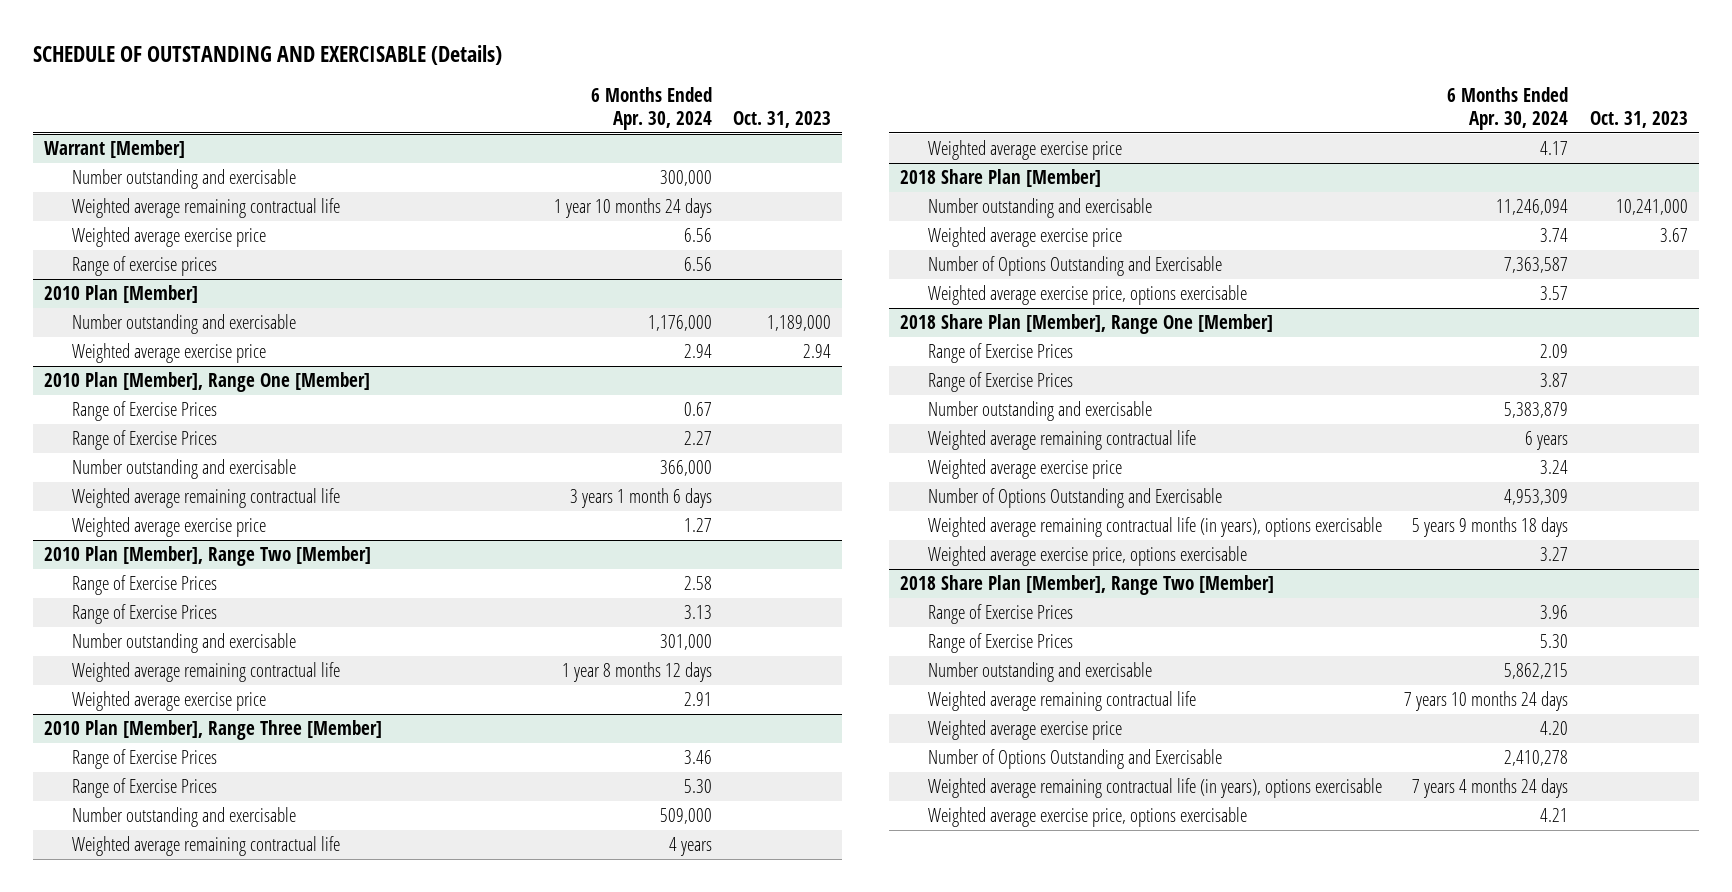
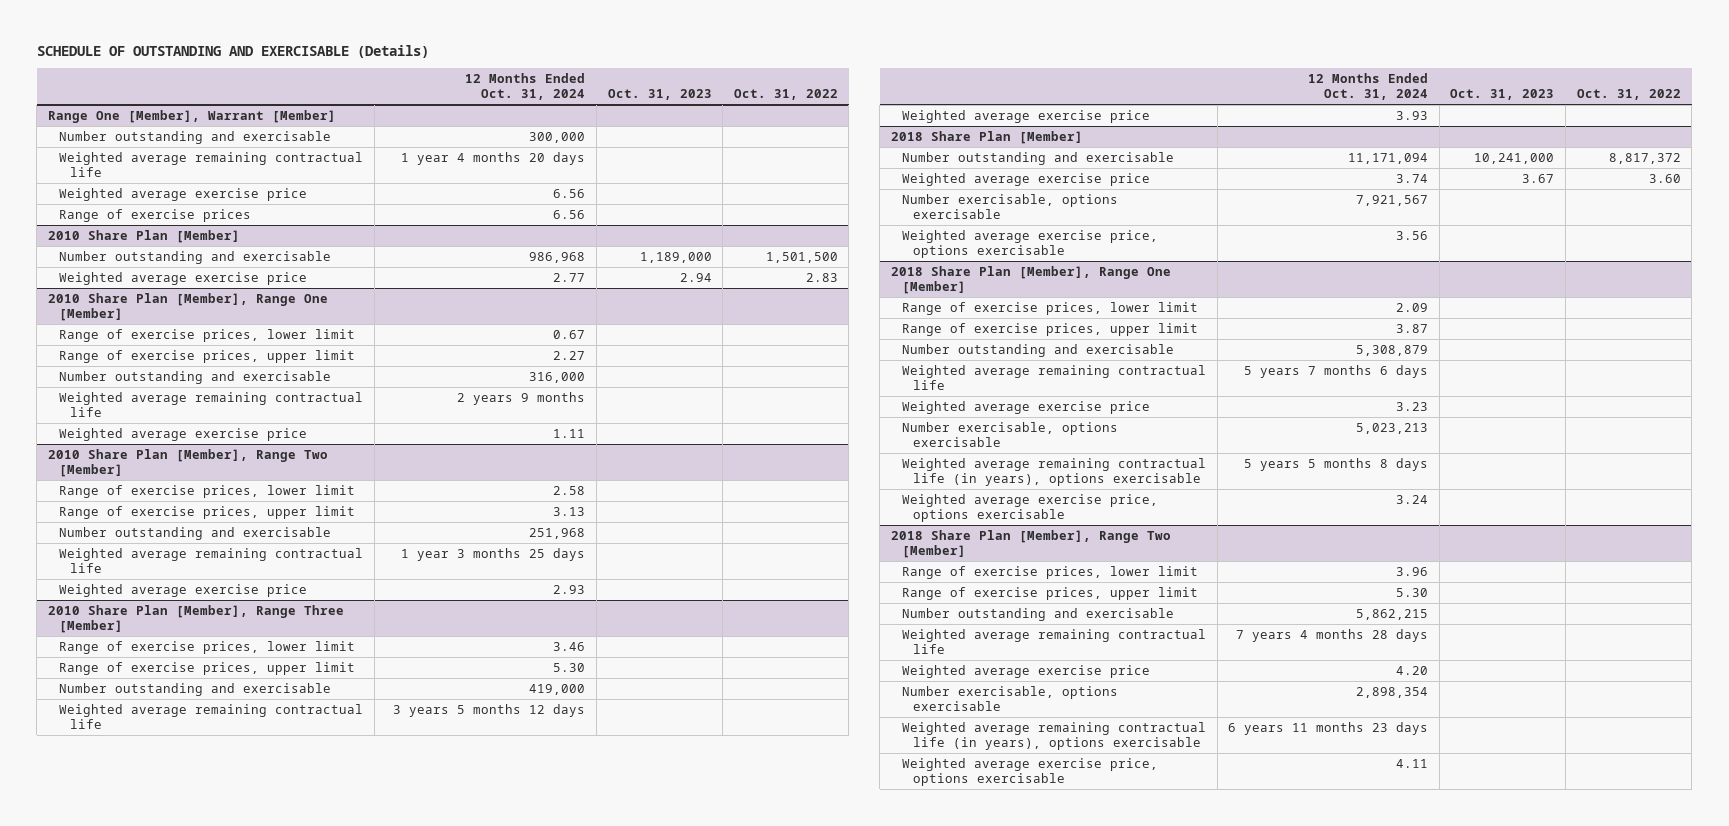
- | 6 Months Ended Apr. 30, 2024 | Oct. 31, 2023
+ | 12 Months Ended Oct. 31, 2024 | Oct. 31, 2023 | Oct. 31, 2022
- Warrant [Member]
+ Range One [Member], Warrant [Member]
- 2010 Plan [Member]
+ 2010 Share Plan [Member]
- 2010 Plan [Member], Range One [Member]
- Range of Exercise Prices | 0.67 |
- Range of Exercise Prices | 2.27 |
+ 2010 Share Plan [Member], Range One [Member]
+ Range of exercise prices, lower limit | 0.67 | |
+ Range of exercise prices, upper limit | 2.27 | |
- 2010 Plan [Member], Range Two [Member]
- Range of Exercise Prices | 2.58 |
- Range of Exercise Prices | 3.13 |
+ 2010 Share Plan [Member], Range Two [Member]
+ Range of exercise prices, lower limit | 2.58 | |
+ Range of exercise prices, upper limit | 3.13 | |
- 2010 Plan [Member], Range Three [Member]
- Range of Exercise Prices | 3.46 |
- Range of Exercise Prices | 5.30 |
+ 2010 Share Plan [Member], Range Three [Member]
+ Range of exercise prices, lower limit | 3.46 | |
+ Range of exercise prices, upper limit | 5.30 | |
@ 2018 Share Plan [Member]
- Number of Options Outstanding and Exercisable | 7,363,587 |
+ Number exercisable, options exercisable | 7,921,567 | |
@ 2018 Share Plan [Member], Range One [Member]
- Range of Exercise Prices | 2.09 |
- Range of Exercise Prices | 3.87 |
+ Range of exercise prices, lower limit | 2.09 | |
+ Range of exercise prices, upper limit | 3.87 | |
- Number of Options Outstanding and Exercisable | 4,953,309 |
+ Number exercisable, options exercisable | 5,023,213 | |
@ 2018 Share Plan [Member], Range Two [Member]
- Range of Exercise Prices | 3.96 |
- Range of Exercise Prices | 5.30 |
+ Range of exercise prices, lower limit | 3.96 | |
+ Range of exercise prices, upper limit | 5.30 | |
- Number of Options Outstanding and Exercisable | 2,410,278 |
+ Number exercisable, options exercisable | 2,898,354 | |

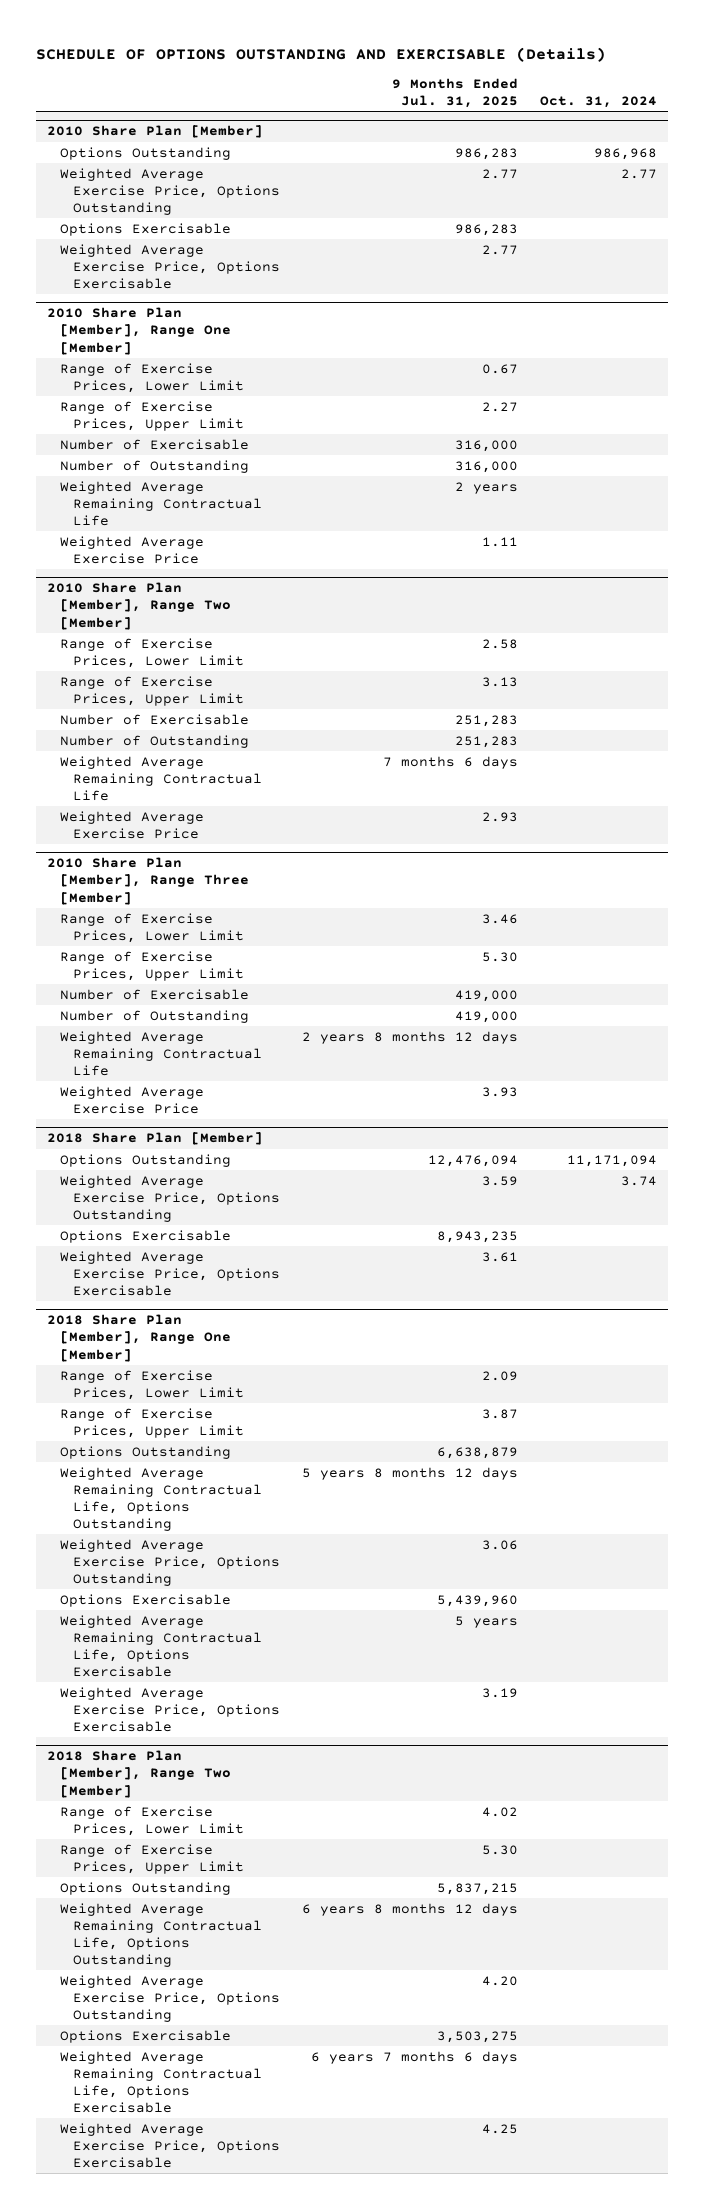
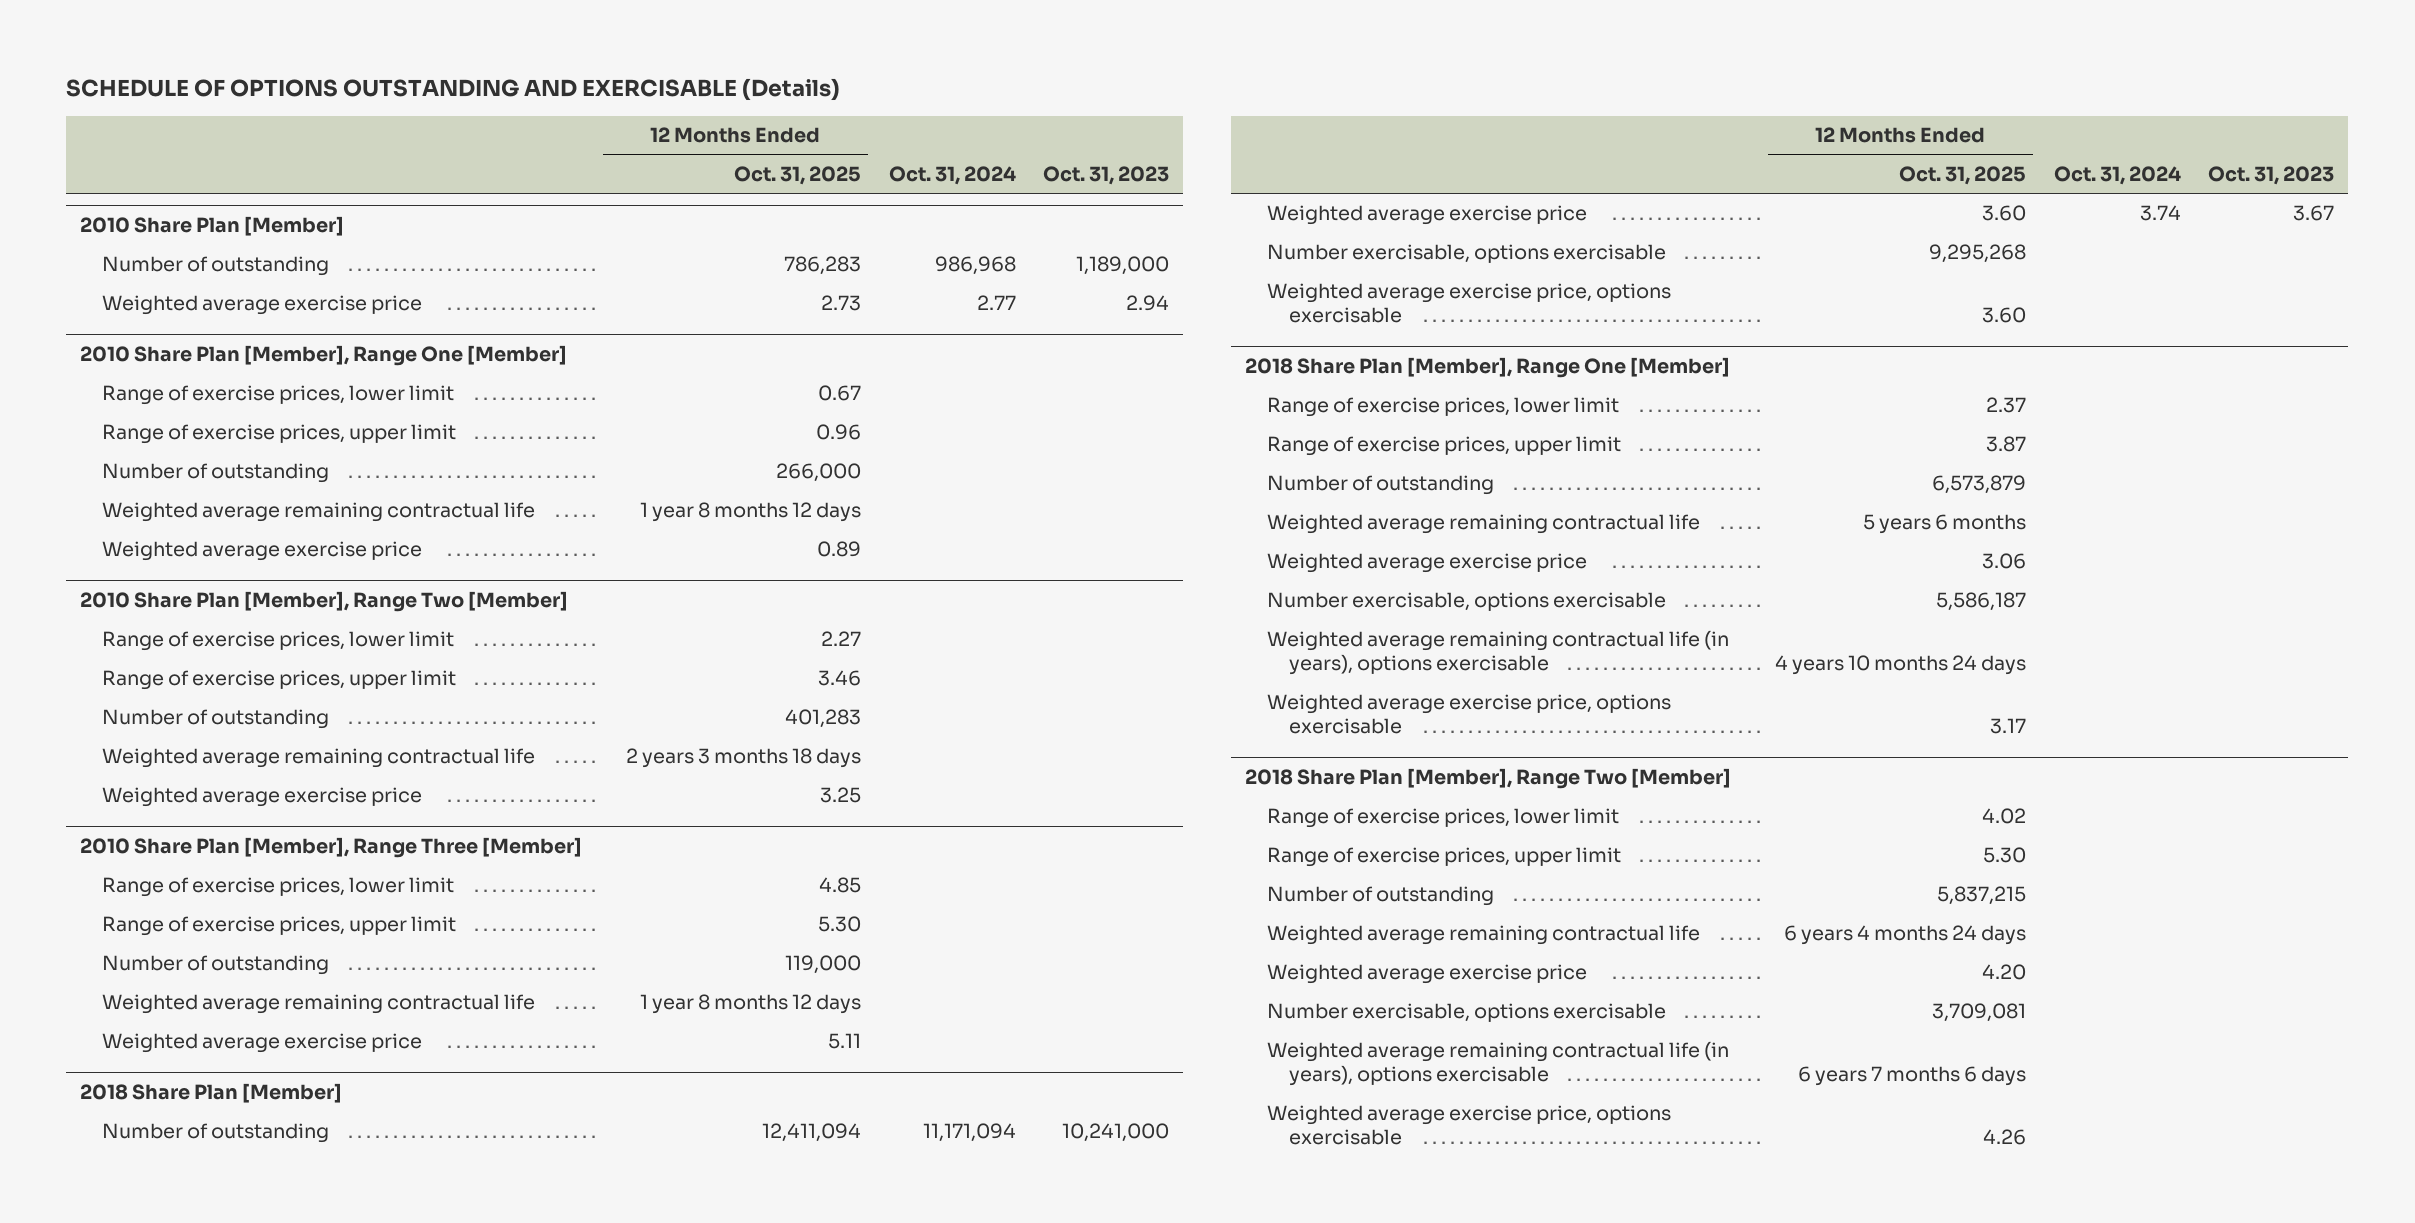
- | 9 Months Ended Jul. 31, 2025 | Oct. 31, 2024
+ | 12 Months Ended Oct. 31, 2025 | Oct. 31, 2024 | Oct. 31, 2023
@ 2010 Share Plan [Member]
- Options Outstanding | 986,283 | 986,968
- Weighted Average Exercise Price, Options Outstanding | 2.77 | 2.77
- Options Exercisable | 986,283 |
- Weighted Average Exercise Price, Options Exercisable | 2.77 |
+ Number of outstanding | 786,283 | 986,968 | 1,189,000
+ Weighted average exercise price | 2.73 | 2.77 | 2.94
@ 2010 Share Plan [Member], Range One [Member]
- Range of Exercise Prices, Lower Limit | 0.67 |
- Range of Exercise Prices, Upper Limit | 2.27 |
- Number of Exercisable | 316,000 |
- Number of Outstanding | 316,000 |
- Weighted Average Remaining Contractual Life | 2 years |
- Weighted Average Exercise Price | 1.11 |
+ Range of exercise prices, lower limit | 0.67 | |
+ Range of exercise prices, upper limit | 0.96 | |
+ Number of outstanding | 266,000 | |
+ Weighted average remaining contractual life | 1 year 8 months 12 days | |
+ Weighted average exercise price | 0.89 | |
@ 2010 Share Plan [Member], Range Two [Member]
- Range of Exercise Prices, Lower Limit | 2.58 |
- Range of Exercise Prices, Upper Limit | 3.13 |
- Number of Exercisable | 251,283 |
- Number of Outstanding | 251,283 |
- Weighted Average Remaining Contractual Life | 7 months 6 days |
- Weighted Average Exercise Price | 2.93 |
+ Range of exercise prices, lower limit | 2.27 | |
+ Range of exercise prices, upper limit | 3.46 | |
+ Number of outstanding | 401,283 | |
+ Weighted average remaining contractual life | 2 years 3 months 18 days | |
+ Weighted average exercise price | 3.25 | |
@ 2010 Share Plan [Member], Range Three [Member]
- Range of Exercise Prices, Lower Limit | 3.46 |
- Range of Exercise Prices, Upper Limit | 5.30 |
- Number of Exercisable | 419,000 |
- Number of Outstanding | 419,000 |
- Weighted Average Remaining Contractual Life | 2 years 8 months 12 days |
- Weighted Average Exercise Price | 3.93 |
+ Range of exercise prices, lower limit | 4.85 | |
+ Range of exercise prices, upper limit | 5.30 | |
+ Number of outstanding | 119,000 | |
+ Weighted average remaining contractual life | 1 year 8 months 12 days | |
+ Weighted average exercise price | 5.11 | |
@ 2018 Share Plan [Member]
- Options Outstanding | 12,476,094 | 11,171,094
- Weighted Average Exercise Price, Options Outstanding | 3.59 | 3.74
- Options Exercisable | 8,943,235 |
- Weighted Average Exercise Price, Options Exercisable | 3.61 |
+ Number of outstanding | 12,411,094 | 11,171,094 | 10,241,000
+ Weighted average exercise price | 3.60 | 3.74 | 3.67
+ Number exercisable, options exercisable | 9,295,268 | |
+ Weighted average exercise price, options exercisable | 3.60 | |
@ 2018 Share Plan [Member], Range One [Member]
- Range of Exercise Prices, Lower Limit | 2.09 |
- Range of Exercise Prices, Upper Limit | 3.87 |
- Options Outstanding | 6,638,879 |
- Weighted Average Remaining Contractual Life, Options Outstanding | 5 years 8 months 12 days |
- Weighted Average Exercise Price, Options Outstanding | 3.06 |
- Options Exercisable | 5,439,960 |
- Weighted Average Remaining Contractual Life, Options Exercisable | 5 years |
- Weighted Average Exercise Price, Options Exercisable | 3.19 |
+ Range of exercise prices, lower limit | 2.37 | |
+ Range of exercise prices, upper limit | 3.87 | |
+ Number of outstanding | 6,573,879 | |
+ Weighted average remaining contractual life | 5 years 6 months | |
+ Weighted average exercise price | 3.06 | |
+ Number exercisable, options exercisable | 5,586,187 | |
+ Weighted average remaining contractual life (in years), options exercisable | 4 years 10 months 24 days | |
+ Weighted average exercise price, options exercisable | 3.17 | |
@ 2018 Share Plan [Member], Range Two [Member]
- Range of Exercise Prices, Lower Limit | 4.02 |
- Range of Exercise Prices, Upper Limit | 5.30 |
- Options Outstanding | 5,837,215 |
- Weighted Average Remaining Contractual Life, Options Outstanding | 6 years 8 months 12 days |
- Weighted Average Exercise Price, Options Outstanding | 4.20 |
- Options Exercisable | 3,503,275 |
- Weighted Average Remaining Contractual Life, Options Exercisable | 6 years 7 months 6 days |
- Weighted Average Exercise Price, Options Exercisable | 4.25 |
+ Range of exercise prices, lower limit | 4.02 | |
+ Range of exercise prices, upper limit | 5.30 | |
+ Number of outstanding | 5,837,215 | |
+ Weighted average remaining contractual life | 6 years 4 months 24 days | |
+ Weighted average exercise price | 4.20 | |
+ Number exercisable, options exercisable | 3,709,081 | |
+ Weighted average remaining contractual life (in years), options exercisable | 6 years 7 months 6 days | |
+ Weighted average exercise price, options exercisable | 4.26 | |

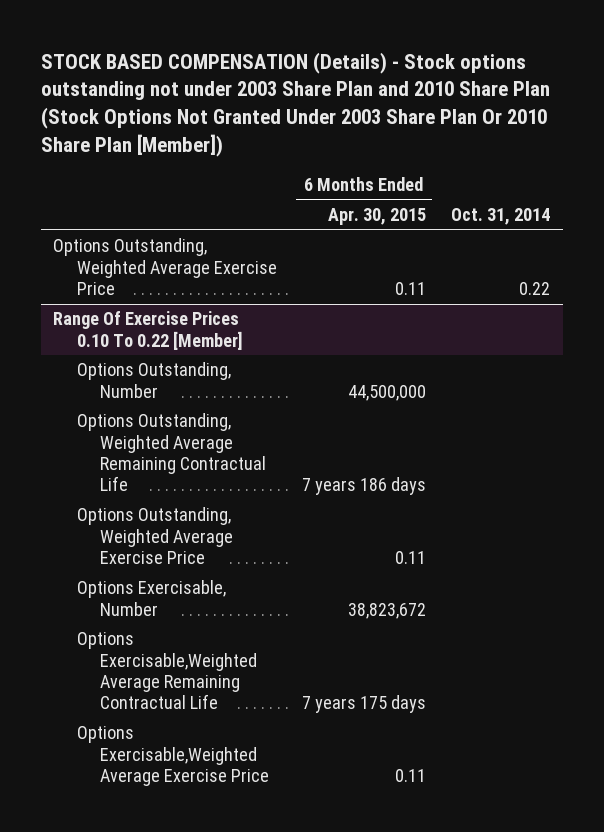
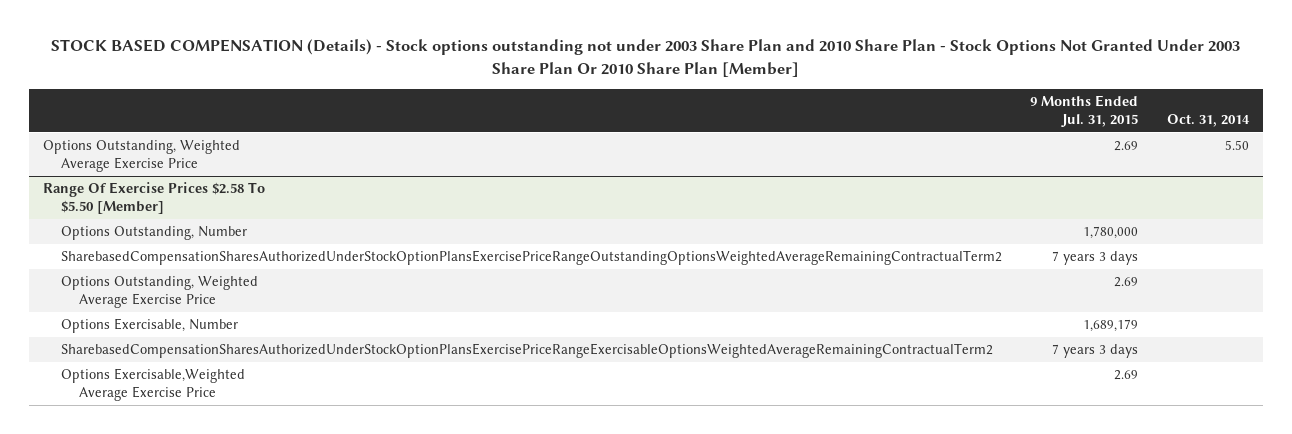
- STOCK BASED COMPENSATION (Details) - Stock options outstanding not under 2003 Share Plan and 2010 Share Plan (Stock Options Not Granted Under 2003 Share Plan Or 2010 Share Plan [Member])
+ STOCK BASED COMPENSATION (Details) - Stock options outstanding not under 2003 Share Plan and 2010 Share Plan - Stock Options Not Granted Under 2003 Share Plan Or 2010 Share Plan [Member]
- | 6 Months Ended Apr. 30, 2015 | Oct. 31, 2014
+ | 9 Months Ended Jul. 31, 2015 | Oct. 31, 2014
- Options Outstanding, Weighted Average Exercise Price | 0.11 | 0.22
- Range Of Exercise Prices 0.10 To 0.22 [Member]
- Options Outstanding, Number | 44,500,000 |
- Options Outstanding, Weighted Average Remaining Contractual Life | 7 years 186 days |
- Options Outstanding, Weighted Average Exercise Price | 0.11 |
- Options Exercisable, Number | 38,823,672 |
- Options Exercisable,Weighted Average Remaining Contractual Life | 7 years 175 days |
- Options Exercisable,Weighted Average Exercise Price | 0.11 |
+ Options Outstanding, Weighted Average Exercise Price | 2.69 | 5.50
+ Range Of Exercise Prices $2.58 To $5.50 [Member]
+ Options Outstanding, Number | 1,780,000 |
+ SharebasedCompensationSharesAuthorizedUnderStockOptionPlansExercisePriceRangeOutstandingOptionsWeightedAverageRemainingContractualTerm2 | 7 years 3 days |
+ Options Outstanding, Weighted Average Exercise Price | 2.69 |
+ Options Exercisable, Number | 1,689,179 |
+ SharebasedCompensationSharesAuthorizedUnderStockOptionPlansExercisePriceRangeExercisableOptionsWeightedAverageRemainingContractualTerm2 | 7 years 3 days |
+ Options Exercisable,Weighted Average Exercise Price | 2.69 |

